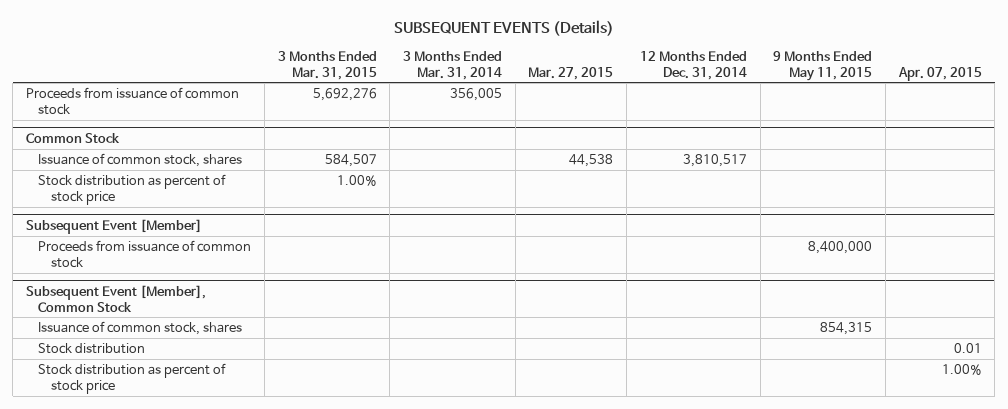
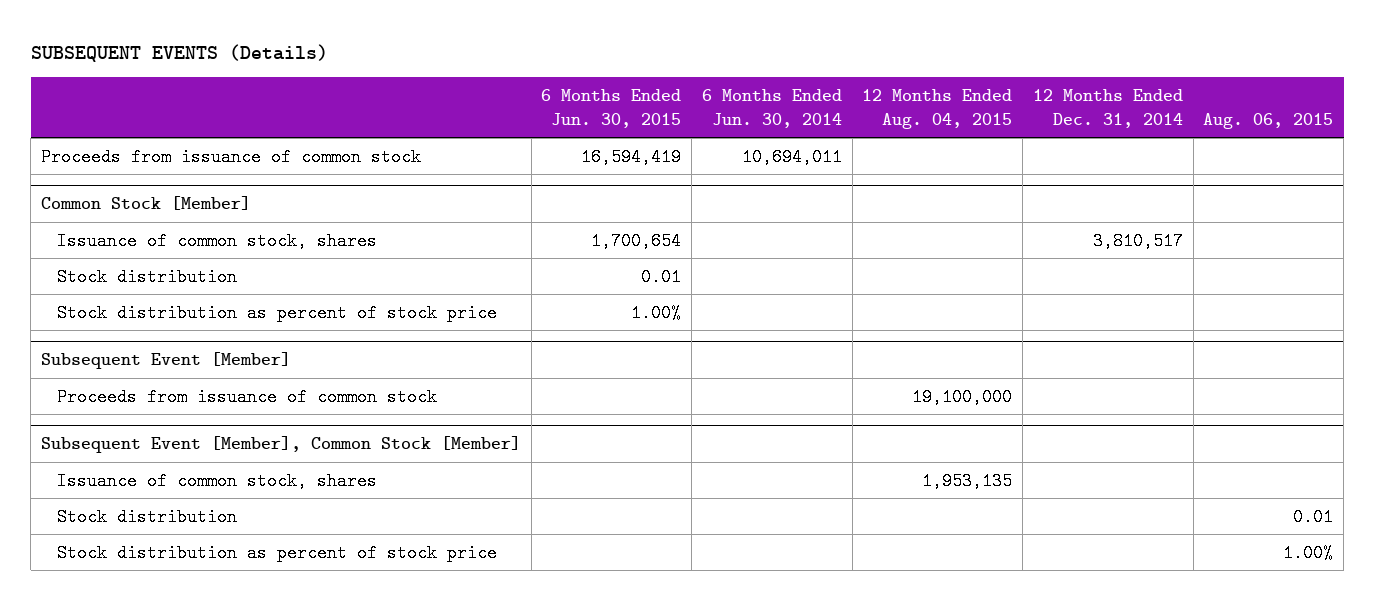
- | 3 Months Ended Mar. 31, 2015 | 3 Months Ended Mar. 31, 2014 | Mar. 27, 2015 | 12 Months Ended Dec. 31, 2014 | 9 Months Ended May 11, 2015 | Apr. 07, 2015
+ | 6 Months Ended Jun. 30, 2015 | 6 Months Ended Jun. 30, 2014 | 12 Months Ended Aug. 04, 2015 | 12 Months Ended Dec. 31, 2014 | Aug. 06, 2015
- Common Stock
+ Common Stock [Member]
+ Stock distribution | 0.01 | | | |
- Subsequent Event [Member], Common Stock
+ Subsequent Event [Member], Common Stock [Member]

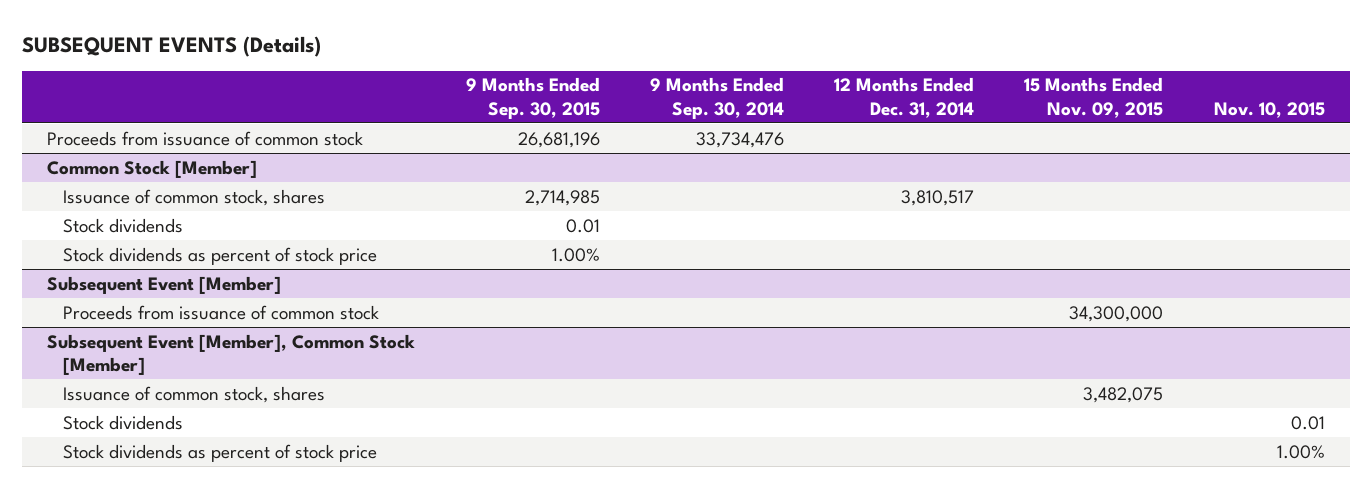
- | 6 Months Ended Jun. 30, 2015 | 6 Months Ended Jun. 30, 2014 | 12 Months Ended Aug. 04, 2015 | 12 Months Ended Dec. 31, 2014 | Aug. 06, 2015
+ | 9 Months Ended Sep. 30, 2015 | 9 Months Ended Sep. 30, 2014 | 12 Months Ended Dec. 31, 2014 | 15 Months Ended Nov. 09, 2015 | Nov. 10, 2015
@ Common Stock [Member]
- Stock distribution | 0.01 | | | |
- Stock distribution as percent of stock price | 1.00% | | | |
+ Stock dividends | 0.01 | | | |
+ Stock dividends as percent of stock price | 1.00% | | | |
@ Subsequent Event [Member], Common Stock [Member]
- Stock distribution | | | | | 0.01
- Stock distribution as percent of stock price | | | | | 1.00%
+ Stock dividends | | | | | 0.01
+ Stock dividends as percent of stock price | | | | | 1.00%

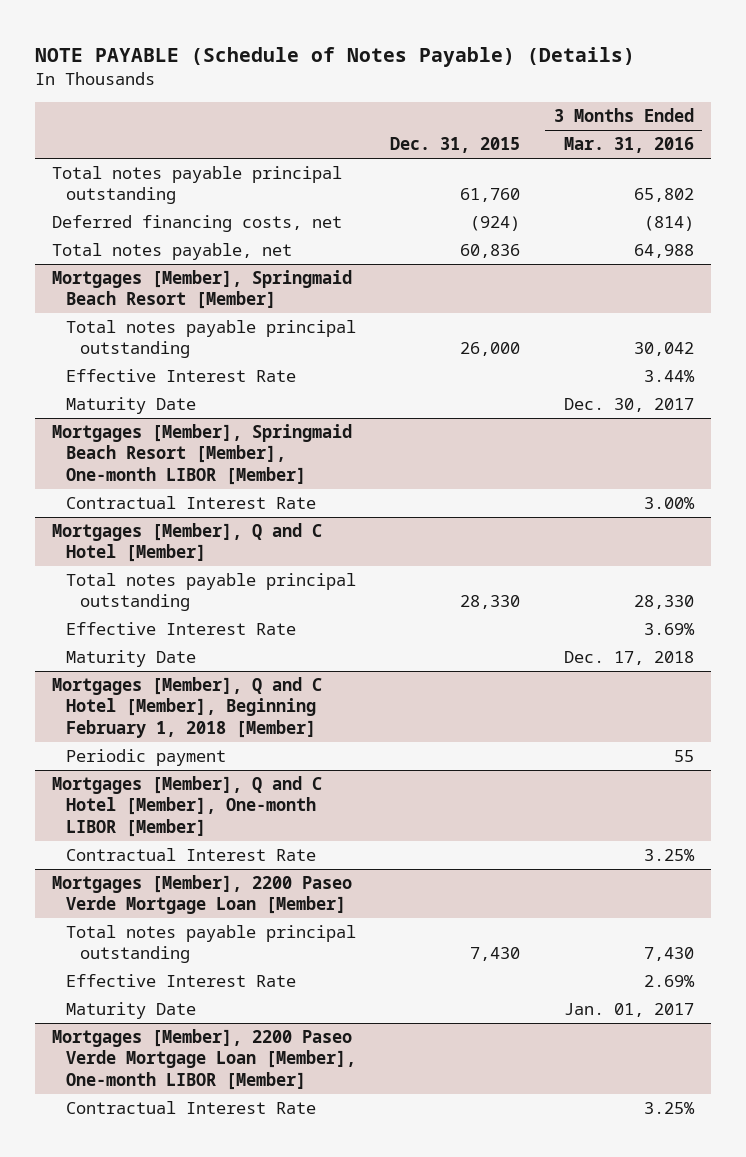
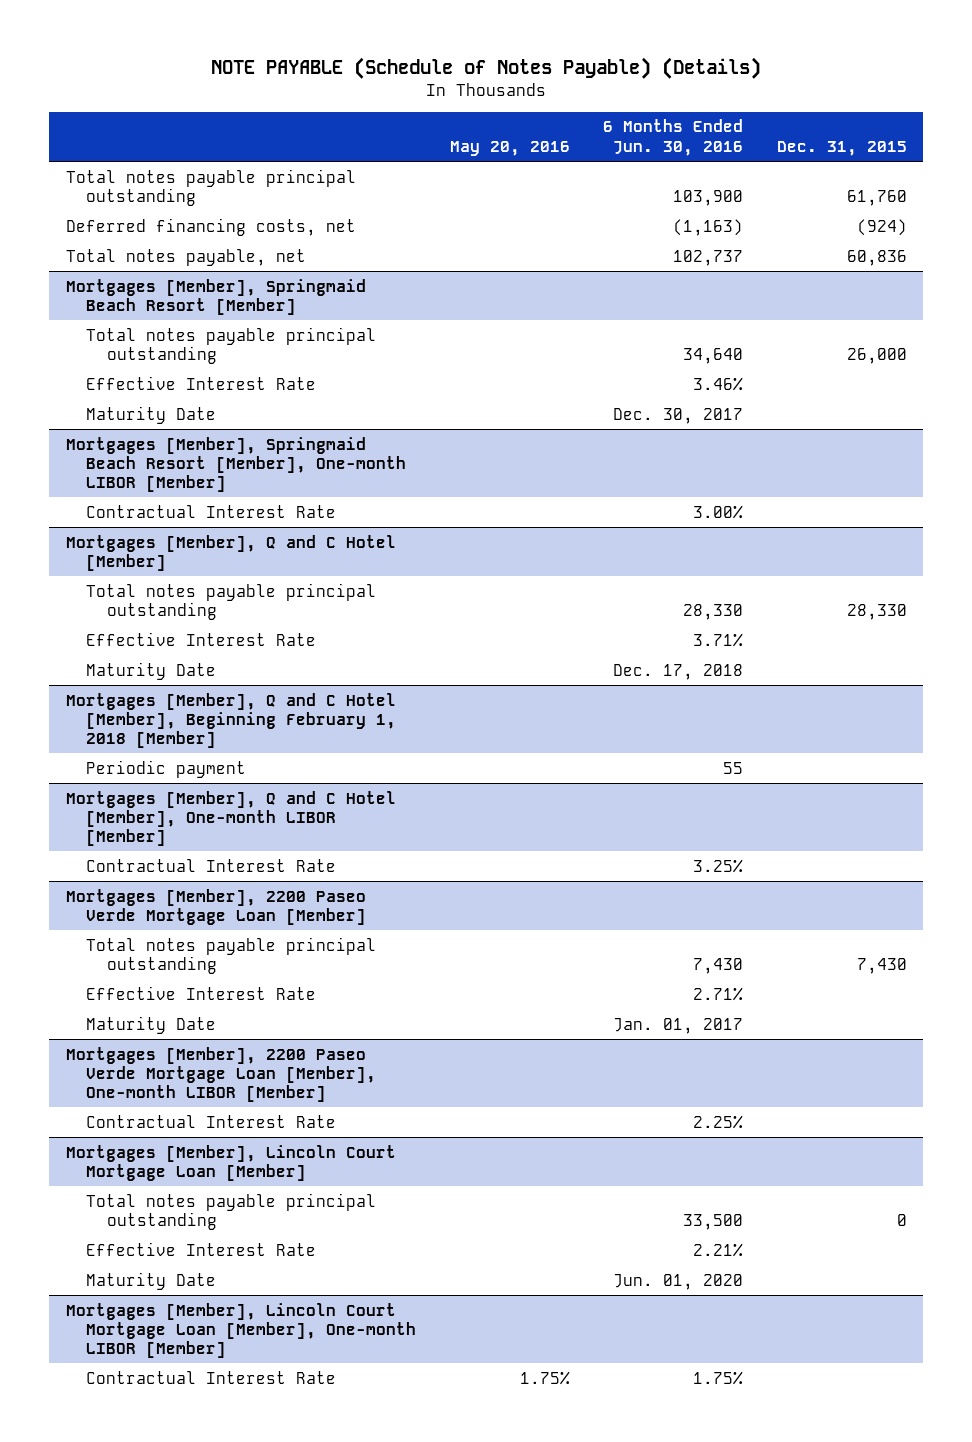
- | Dec. 31, 2015 | 3 Months Ended Mar. 31, 2016
+ | May 20, 2016 | 6 Months Ended Jun. 30, 2016 | Dec. 31, 2015
+ Mortgages [Member], Lincoln Court Mortgage Loan [Member]
+ Total notes payable principal outstanding | | 33,500 | 0
+ Effective Interest Rate | | 2.21% |
+ Maturity Date | | Jun. 01, 2020 |
+ Mortgages [Member], Lincoln Court Mortgage Loan [Member], One-month LIBOR [Member]
+ Contractual Interest Rate | 1.75% | 1.75% |

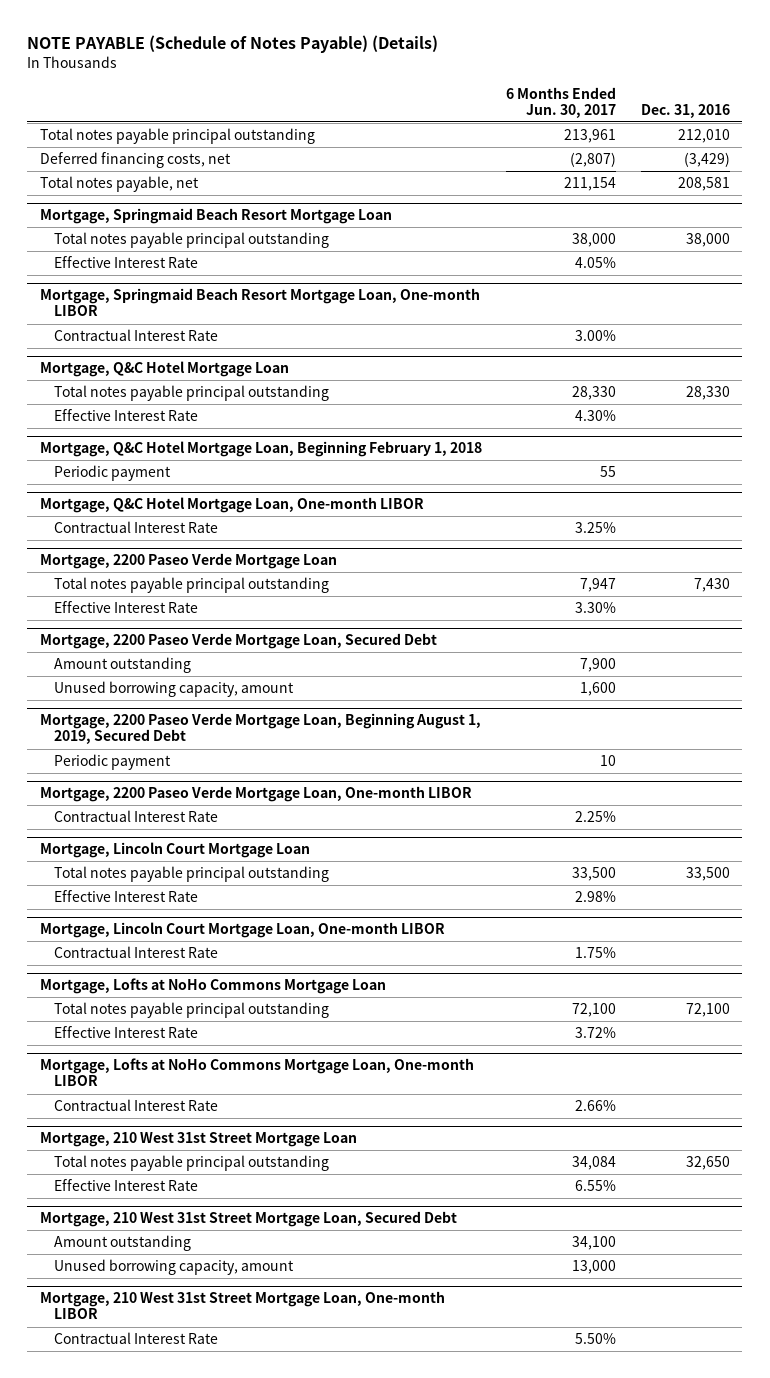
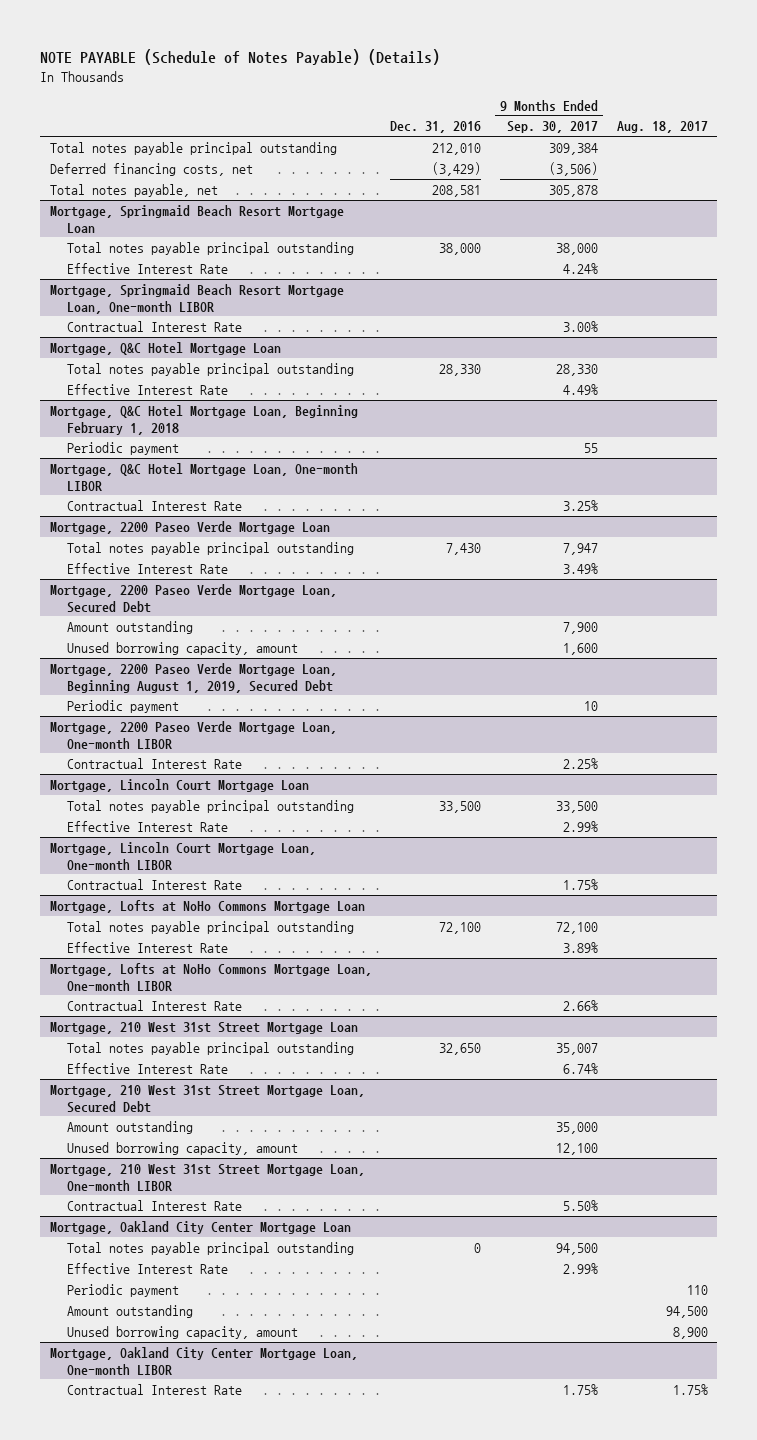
- | 6 Months Ended Jun. 30, 2017 | Dec. 31, 2016
+ | Dec. 31, 2016 | 9 Months Ended Sep. 30, 2017 | Aug. 18, 2017
+ Mortgage, Oakland City Center Mortgage Loan
+ Total notes payable principal outstanding | 0 | 94,500 |
+ Effective Interest Rate | | 2.99% |
+ Periodic payment | | | 110
+ Amount outstanding | | | 94,500
+ Unused borrowing capacity, amount | | | 8,900
+ Mortgage, Oakland City Center Mortgage Loan, One-month LIBOR
+ Contractual Interest Rate | | 1.75% | 1.75%

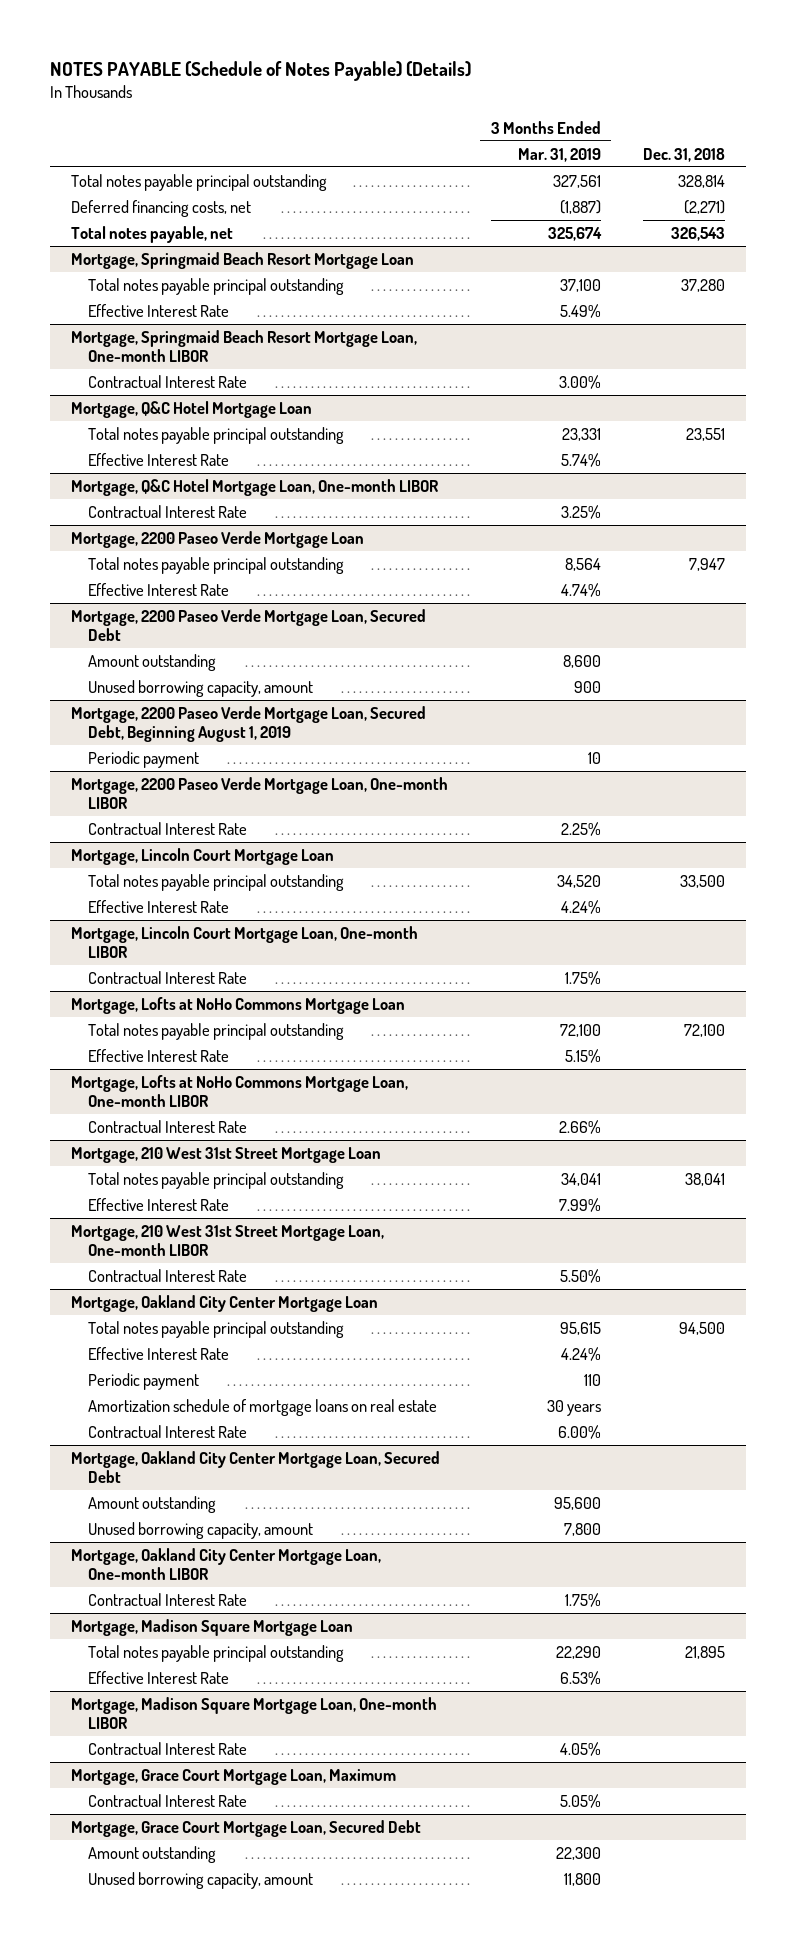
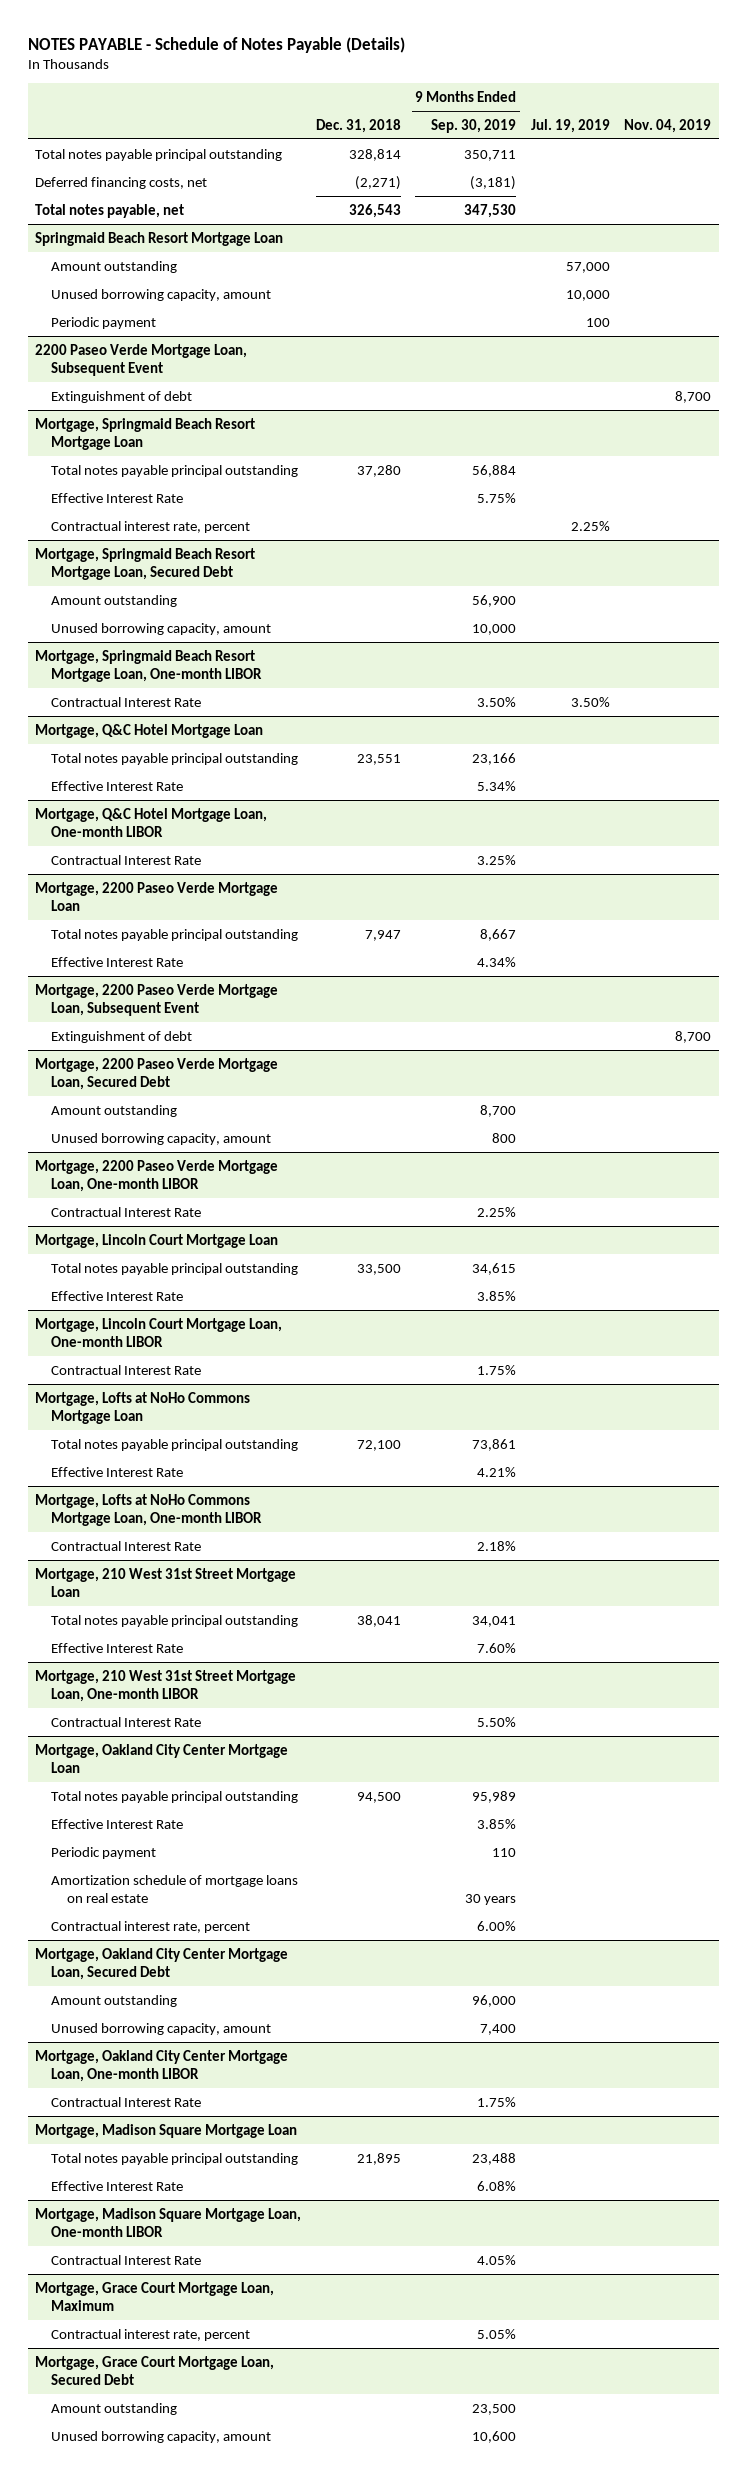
- NOTES PAYABLE (Schedule of Notes Payable) (Details)
+ NOTES PAYABLE - Schedule of Notes Payable (Details)
- | 3 Months Ended Mar. 31, 2019 | Dec. 31, 2018
+ | Dec. 31, 2018 | 9 Months Ended Sep. 30, 2019 | Jul. 19, 2019 | Nov. 04, 2019
+ Springmaid Beach Resort Mortgage Loan
+ Amount outstanding | | | 57,000 |
+ Unused borrowing capacity, amount | | | 10,000 |
+ Periodic payment | | | 100 |
+ 2200 Paseo Verde Mortgage Loan, Subsequent Event
+ Extinguishment of debt | | | | 8,700
@ Mortgage, Springmaid Beach Resort Mortgage Loan
+ Contractual interest rate, percent | | | 2.25% |
+ Mortgage, Springmaid Beach Resort Mortgage Loan, Secured Debt
+ Amount outstanding | | 56,900 | |
+ Unused borrowing capacity, amount | | 10,000 | |
+ Mortgage, 2200 Paseo Verde Mortgage Loan, Subsequent Event
+ Extinguishment of debt | | | | 8,700
- Mortgage, 2200 Paseo Verde Mortgage Loan, Secured Debt, Beginning August 1, 2019
- Periodic payment | 10 |
@ Mortgage, Oakland City Center Mortgage Loan
- Contractual Interest Rate | 6.00% |
+ Contractual interest rate, percent | | 6.00% | |
@ Mortgage, Grace Court Mortgage Loan, Maximum
- Contractual Interest Rate | 5.05% |
+ Contractual interest rate, percent | | 5.05% | |

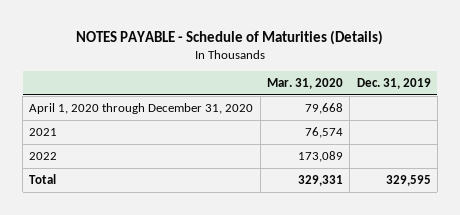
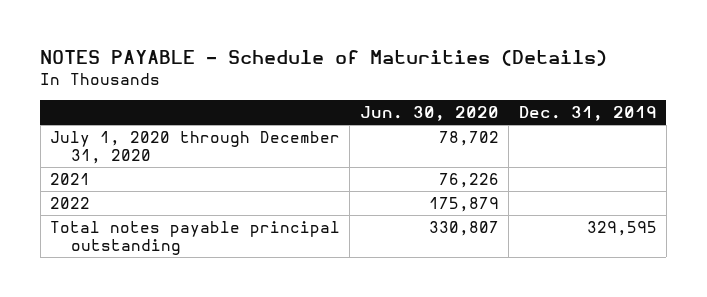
- | Mar. 31, 2020 | Dec. 31, 2019
+ | Jun. 30, 2020 | Dec. 31, 2019
- April 1, 2020 through December 31, 2020 | 79,668 |
+ July 1, 2020 through December 31, 2020 | 78,702 |
- Total | 329,331 | 329,595
+ Total notes payable principal outstanding | 330,807 | 329,595

